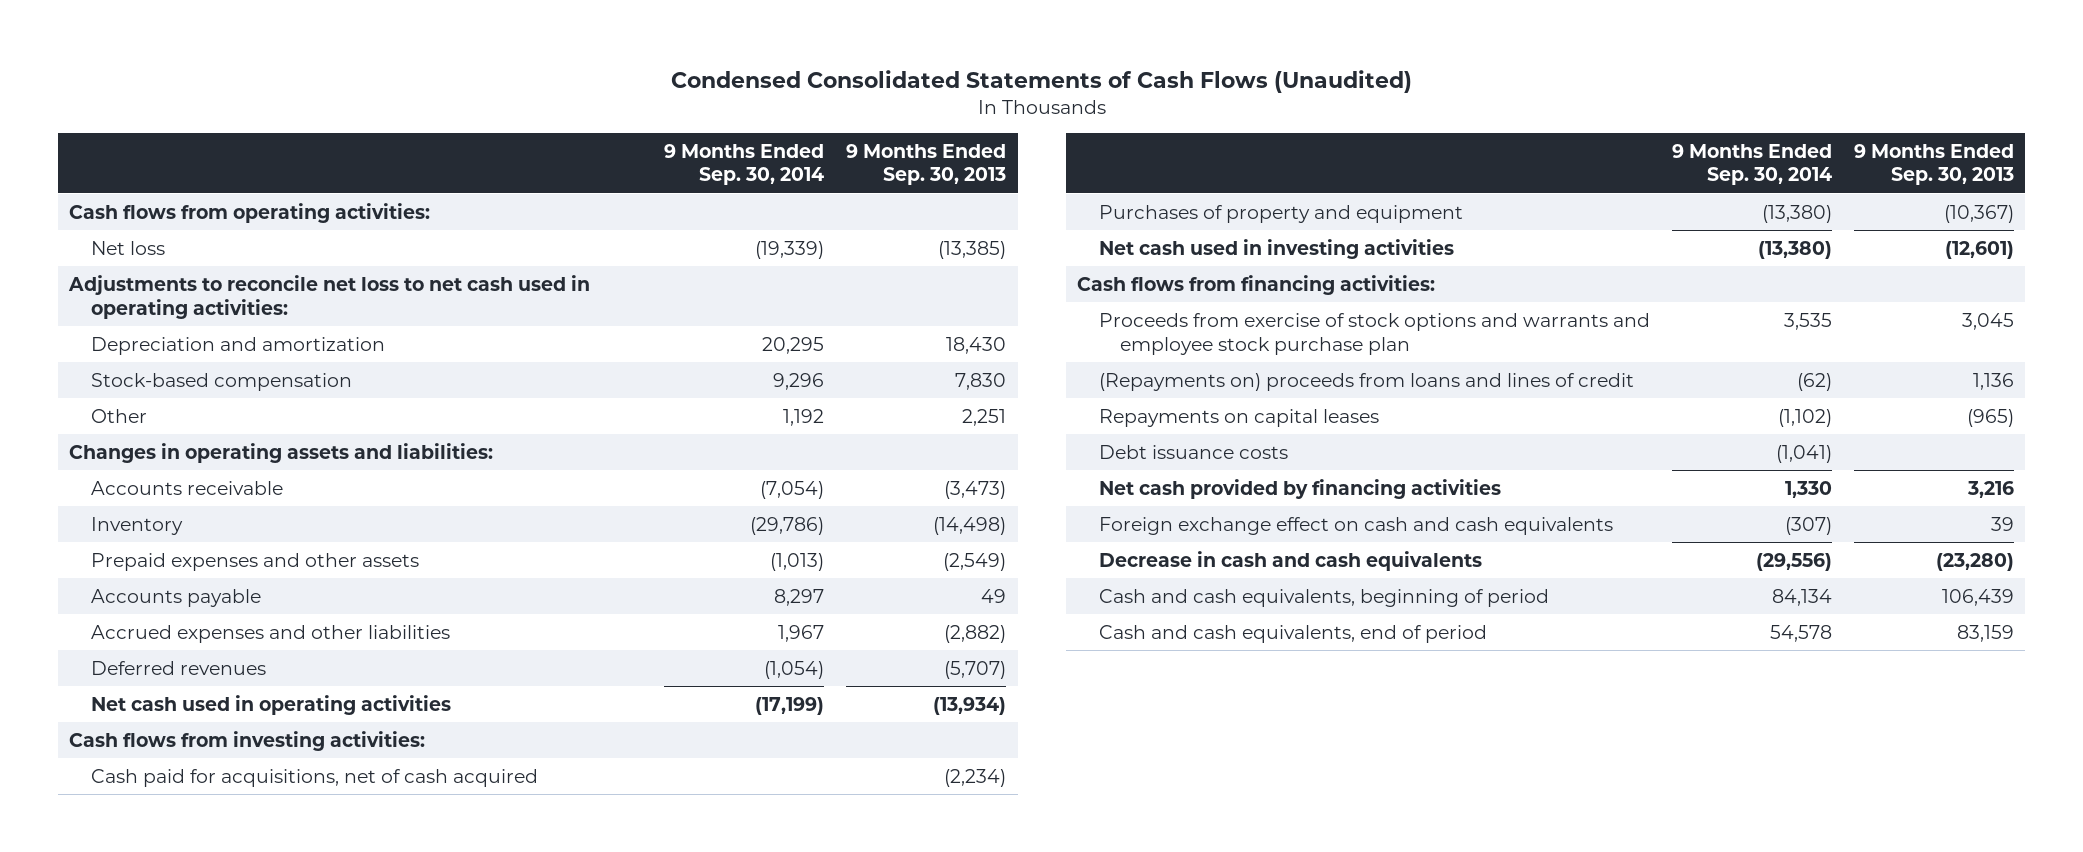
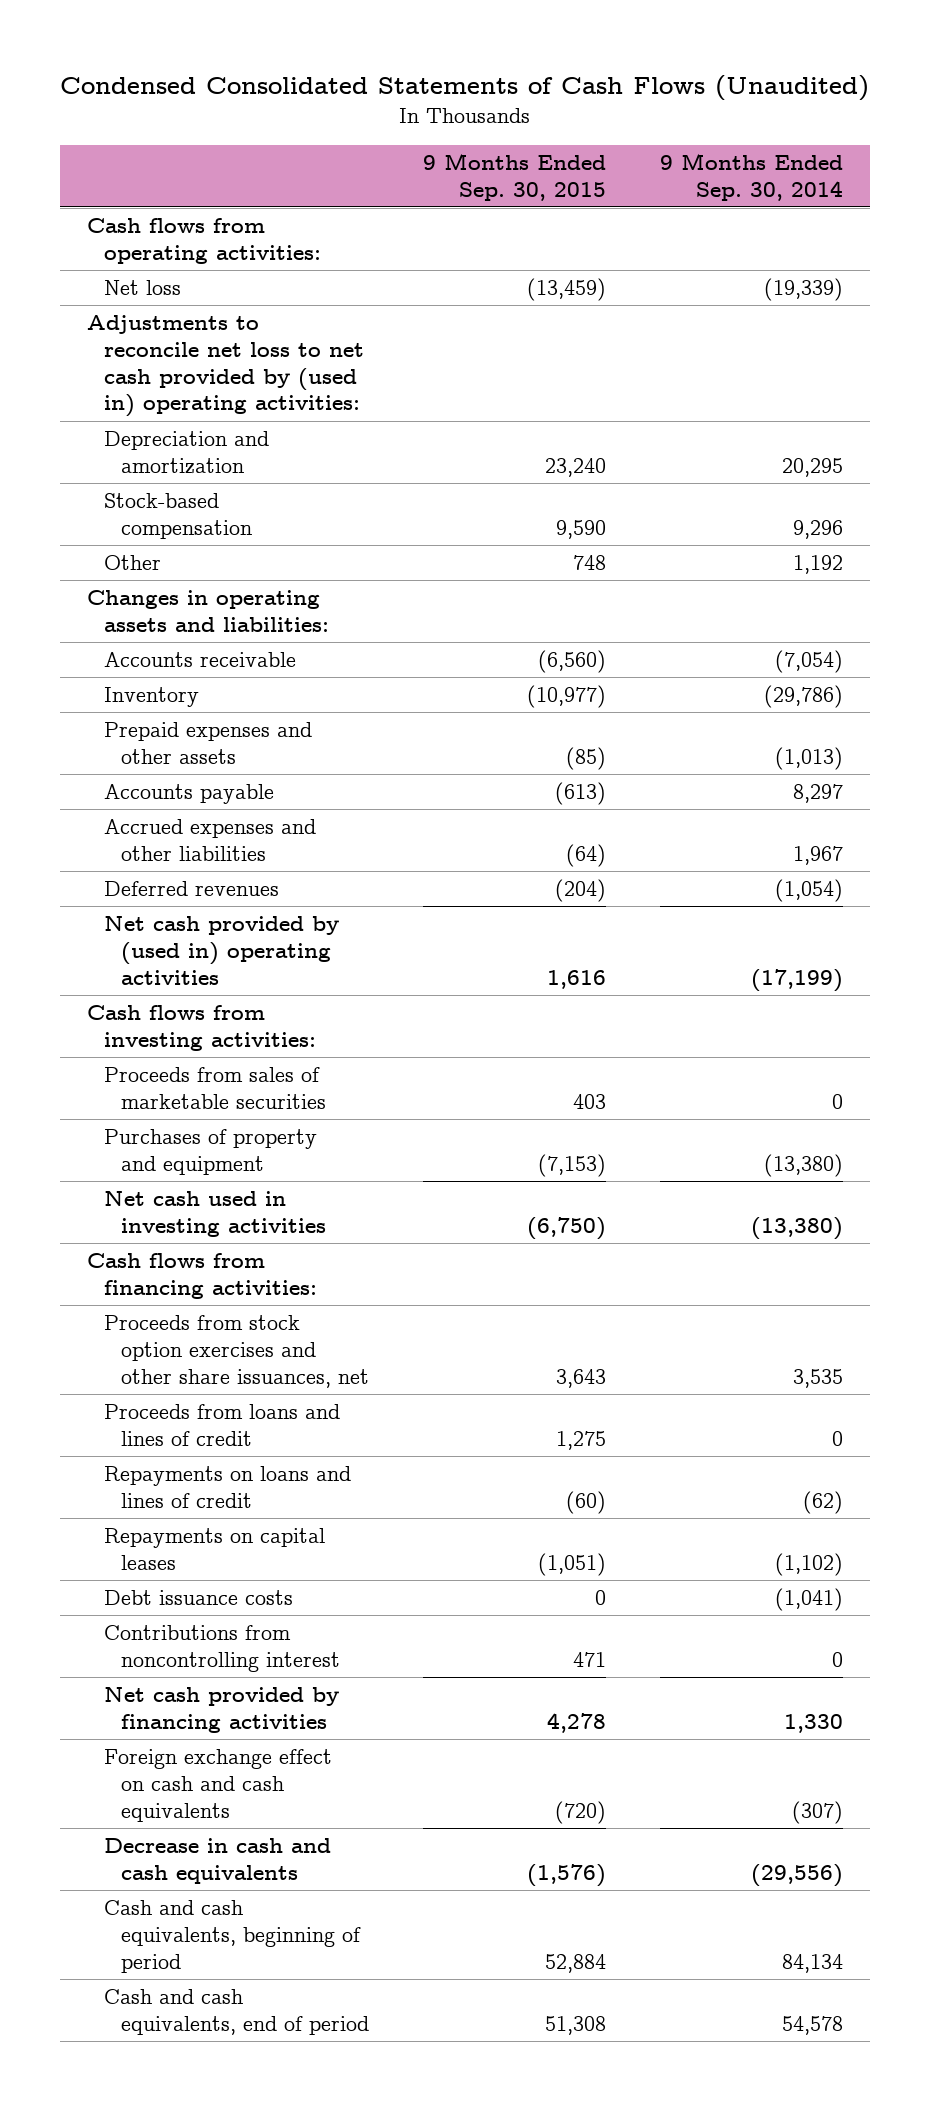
- | 9 Months Ended Sep. 30, 2014 | 9 Months Ended Sep. 30, 2013
+ | 9 Months Ended Sep. 30, 2015 | 9 Months Ended Sep. 30, 2014
- Adjustments to reconcile net loss to net cash used in operating activities:
+ Adjustments to reconcile net loss to net cash provided by (used in) operating activities:
- Net cash used in operating activities | (17,199) | (13,934)
+ Net cash provided by (used in) operating activities | 1,616 | (17,199)
- Cash paid for acquisitions, net of cash acquired | | (2,234)
+ Proceeds from sales of marketable securities | 403 | 0
- Proceeds from exercise of stock options and warrants and employee stock purchase plan | 3,535 | 3,045
- (Repayments on) proceeds from loans and lines of credit | (62) | 1,136
+ Proceeds from stock option exercises and other share issuances, net | 3,643 | 3,535
+ Proceeds from loans and lines of credit | 1,275 | 0
+ Repayments on loans and lines of credit | (60) | (62)
+ Contributions from noncontrolling interest | 471 | 0

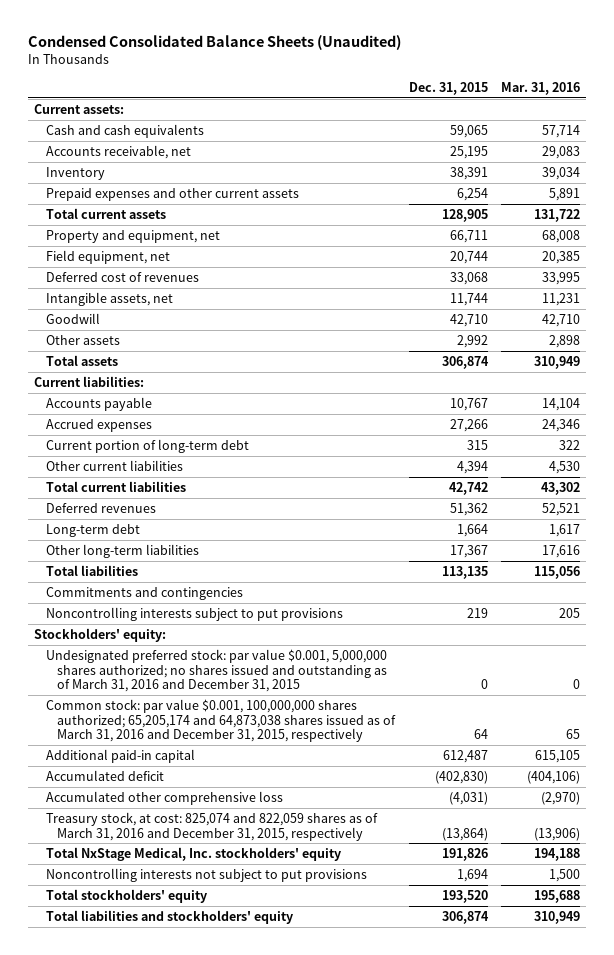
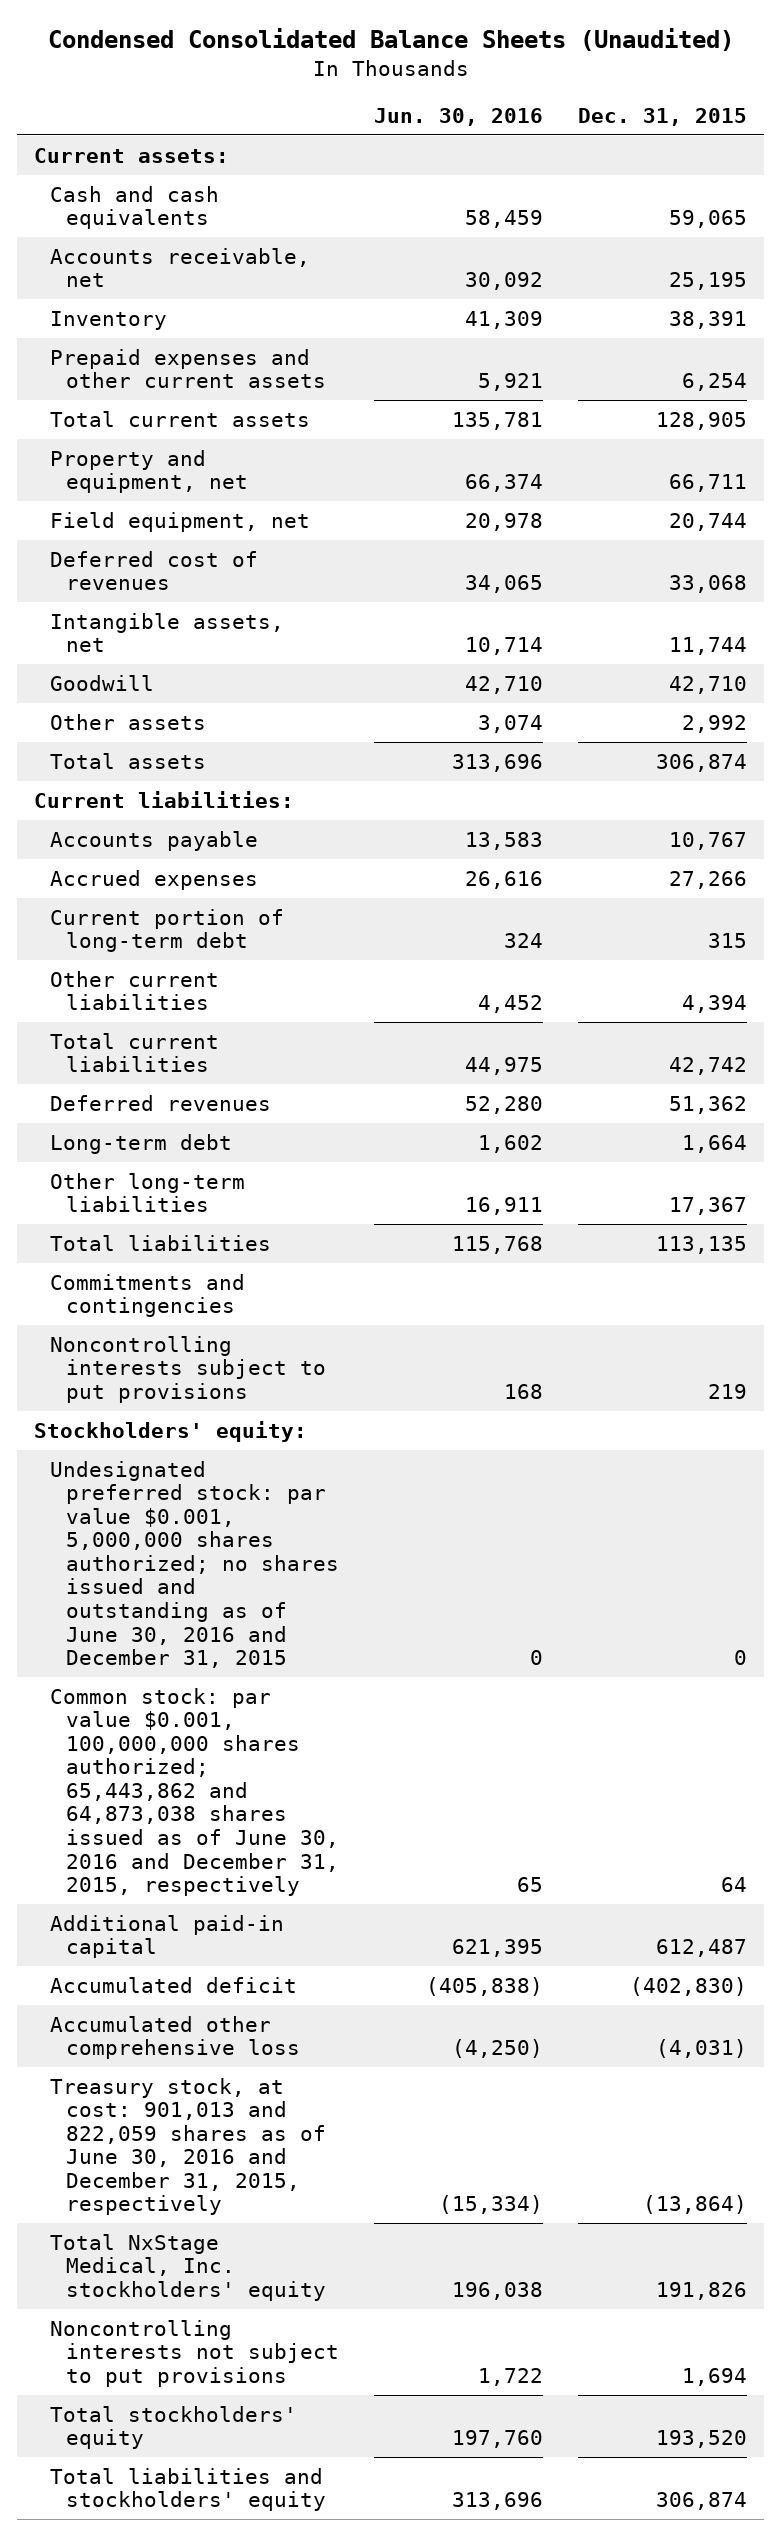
- | Dec. 31, 2015 | Mar. 31, 2016
+ | Jun. 30, 2016 | Dec. 31, 2015
- Undesignated preferred stock: par value $0.001, 5,000,000 shares authorized; no shares issued and outstanding as of March 31, 2016 and December 31, 2015 | 0 | 0
- Common stock: par value $0.001, 100,000,000 shares authorized; 65,205,174 and 64,873,038 shares issued as of March 31, 2016 and December 31, 2015, respectively | 64 | 65
+ Undesignated preferred stock: par value $0.001, 5,000,000 shares authorized; no shares issued and outstanding as of June 30, 2016 and December 31, 2015 | 0 | 0
+ Common stock: par value $0.001, 100,000,000 shares authorized; 65,443,862 and 64,873,038 shares issued as of June 30, 2016 and December 31, 2015, respectively | 65 | 64
- Treasury stock, at cost: 825,074 and 822,059 shares as of March 31, 2016 and December 31, 2015, respectively | (13,864) | (13,906)
+ Treasury stock, at cost: 901,013 and 822,059 shares as of June 30, 2016 and December 31, 2015, respectively | (15,334) | (13,864)

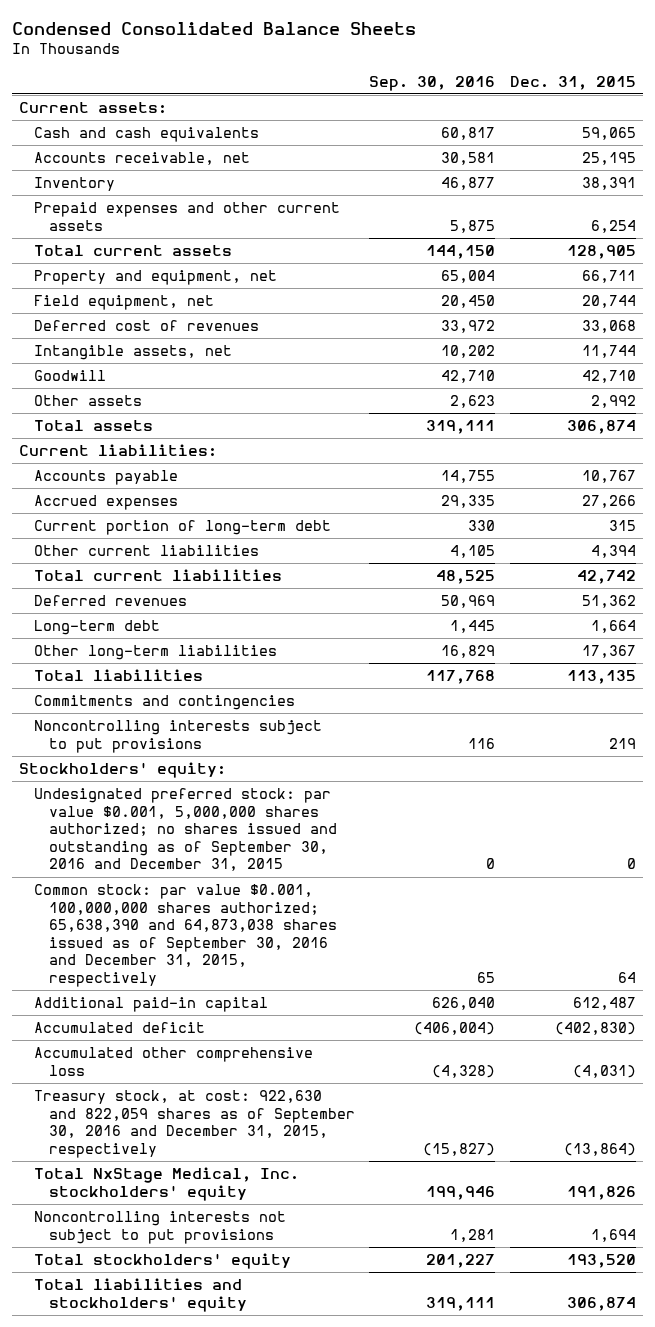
- Condensed Consolidated Balance Sheets (Unaudited)
+ Condensed Consolidated Balance Sheets
- | Jun. 30, 2016 | Dec. 31, 2015
+ | Sep. 30, 2016 | Dec. 31, 2015
- Undesignated preferred stock: par value $0.001, 5,000,000 shares authorized; no shares issued and outstanding as of June 30, 2016 and December 31, 2015 | 0 | 0
- Common stock: par value $0.001, 100,000,000 shares authorized; 65,443,862 and 64,873,038 shares issued as of June 30, 2016 and December 31, 2015, respectively | 65 | 64
+ Undesignated preferred stock: par value $0.001, 5,000,000 shares authorized; no shares issued and outstanding as of September 30, 2016 and December 31, 2015 | 0 | 0
+ Common stock: par value $0.001, 100,000,000 shares authorized; 65,638,390 and 64,873,038 shares issued as of September 30, 2016 and December 31, 2015, respectively | 65 | 64
- Treasury stock, at cost: 901,013 and 822,059 shares as of June 30, 2016 and December 31, 2015, respectively | (15,334) | (13,864)
+ Treasury stock, at cost: 922,630 and 822,059 shares as of September 30, 2016 and December 31, 2015, respectively | (15,827) | (13,864)

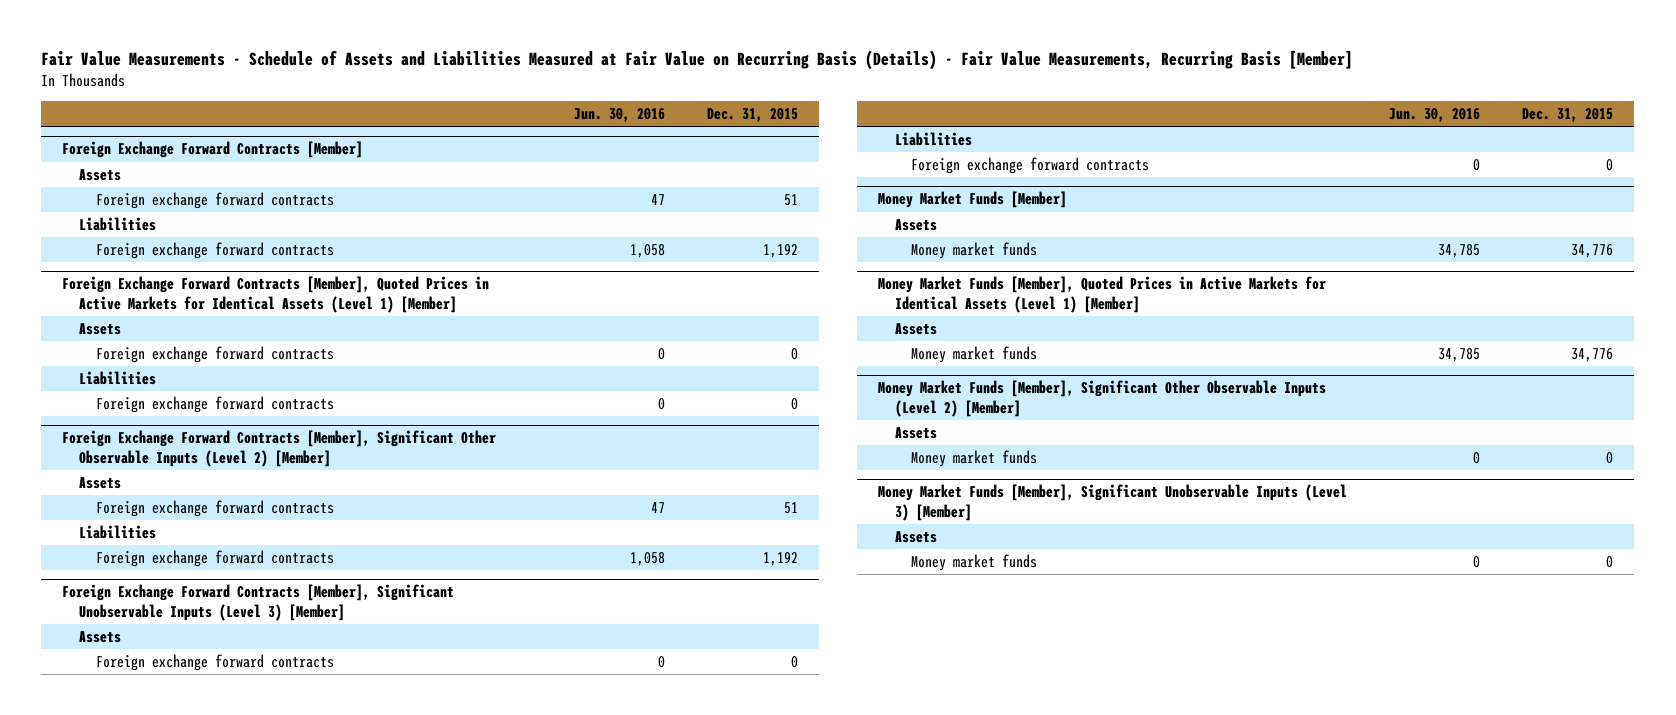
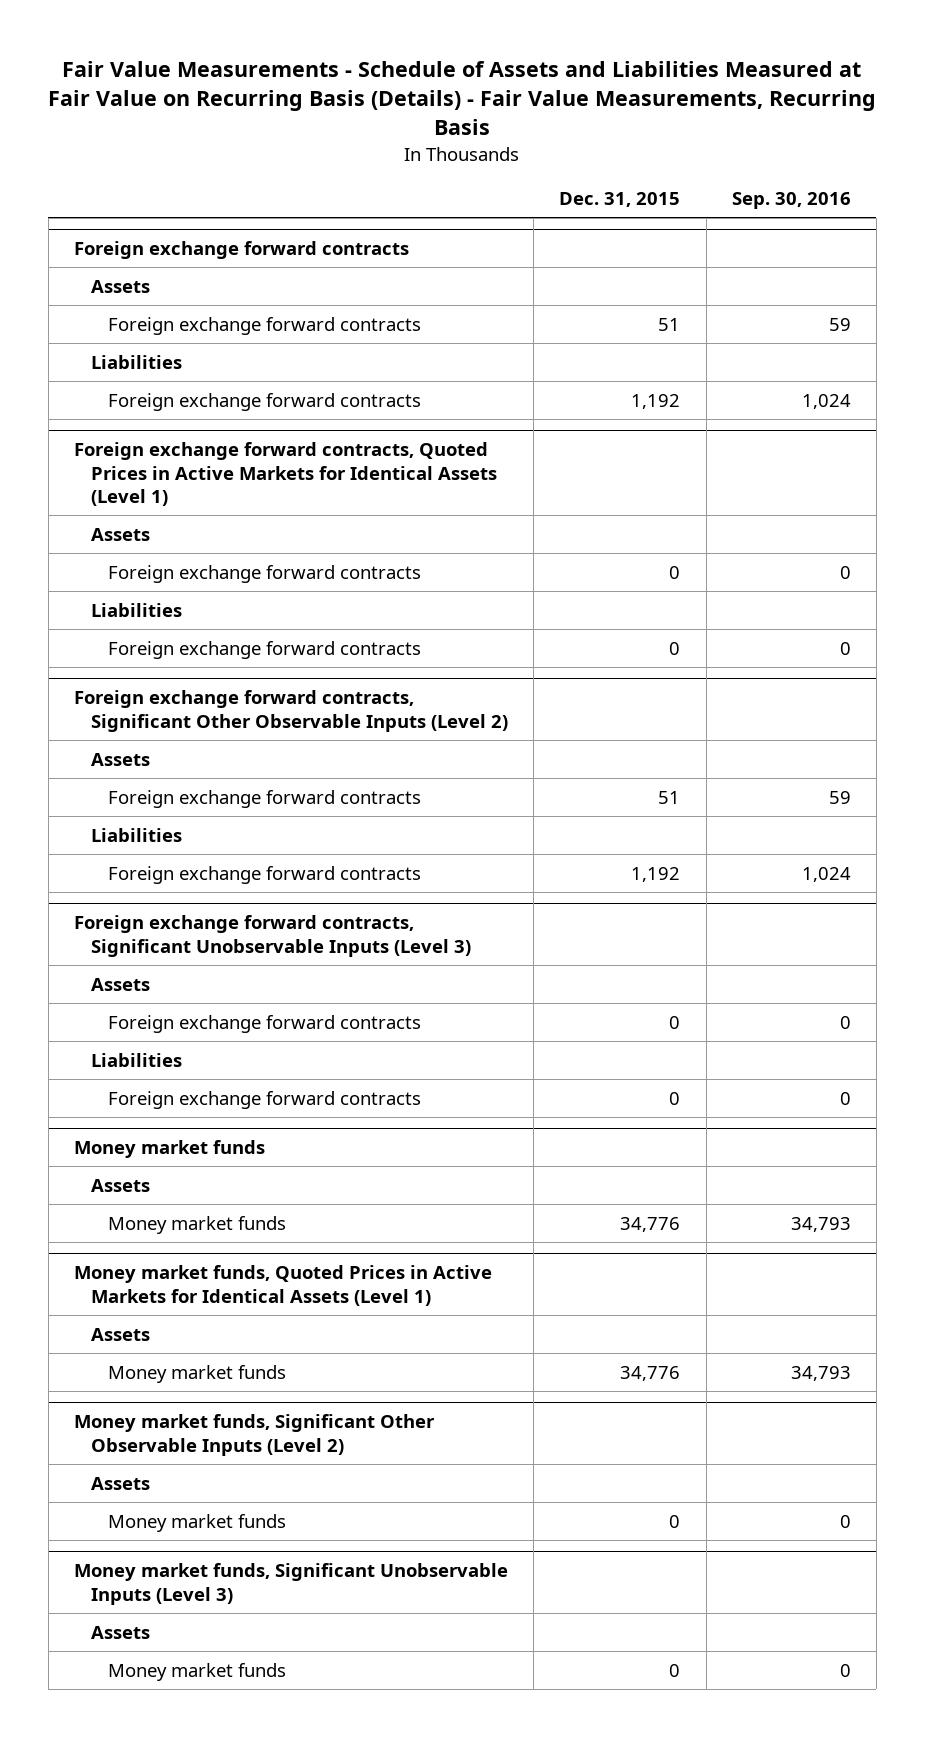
- Fair Value Measurements - Schedule of Assets and Liabilities Measured at Fair Value on Recurring Basis (Details) - Fair Value Measurements, Recurring Basis [Member]
+ Fair Value Measurements - Schedule of Assets and Liabilities Measured at Fair Value on Recurring Basis (Details) - Fair Value Measurements, Recurring Basis
- | Jun. 30, 2016 | Dec. 31, 2015
+ | Dec. 31, 2015 | Sep. 30, 2016
- Foreign Exchange Forward Contracts [Member]
+ Foreign exchange forward contracts
- Foreign Exchange Forward Contracts [Member], Quoted Prices in Active Markets for Identical Assets (Level 1) [Member]
+ Foreign exchange forward contracts, Quoted Prices in Active Markets for Identical Assets (Level 1)
- Foreign Exchange Forward Contracts [Member], Significant Other Observable Inputs (Level 2) [Member]
+ Foreign exchange forward contracts, Significant Other Observable Inputs (Level 2)
- Foreign Exchange Forward Contracts [Member], Significant Unobservable Inputs (Level 3) [Member]
+ Foreign exchange forward contracts, Significant Unobservable Inputs (Level 3)
- Money Market Funds [Member]
+ Money market funds
- Money Market Funds [Member], Quoted Prices in Active Markets for Identical Assets (Level 1) [Member]
+ Money market funds, Quoted Prices in Active Markets for Identical Assets (Level 1)
- Money Market Funds [Member], Significant Other Observable Inputs (Level 2) [Member]
+ Money market funds, Significant Other Observable Inputs (Level 2)
- Money Market Funds [Member], Significant Unobservable Inputs (Level 3) [Member]
+ Money market funds, Significant Unobservable Inputs (Level 3)

